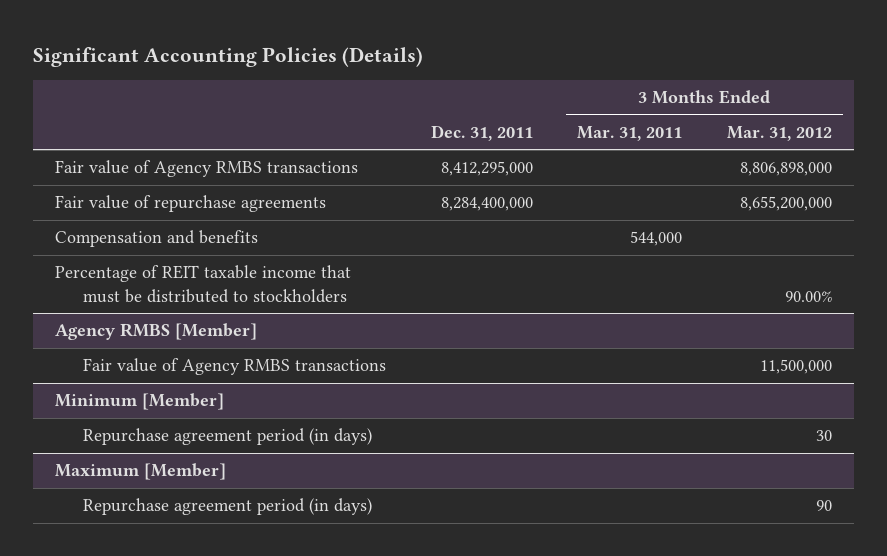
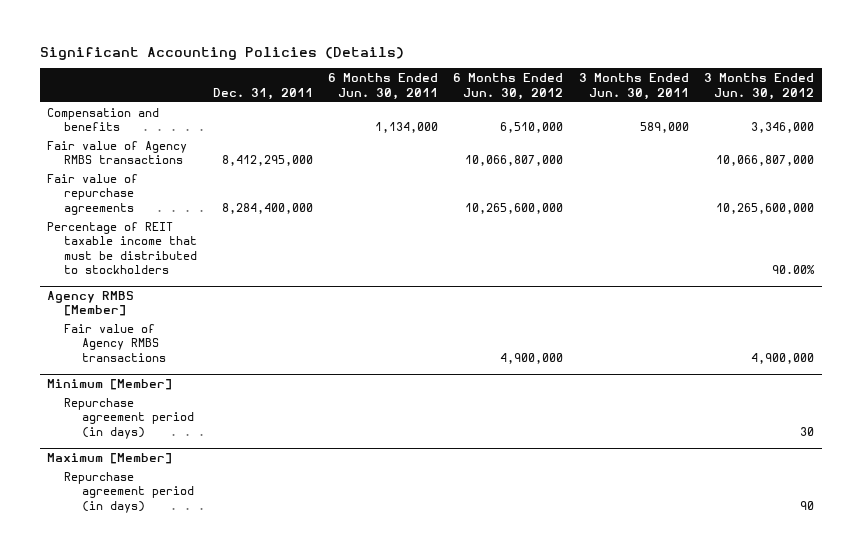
- | Dec. 31, 2011 | 3 Months Ended Mar. 31, 2011 | 3 Months Ended Mar. 31, 2012
+ | Dec. 31, 2011 | 6 Months Ended Jun. 30, 2011 | 6 Months Ended Jun. 30, 2012 | 3 Months Ended Jun. 30, 2011 | 3 Months Ended Jun. 30, 2012
moved up: Compensation and benefits | | 1,134,000 | 6,510,000 | 589,000 | 3,346,000

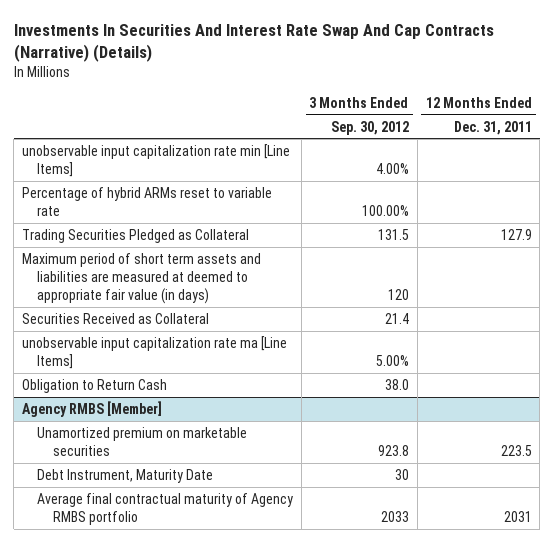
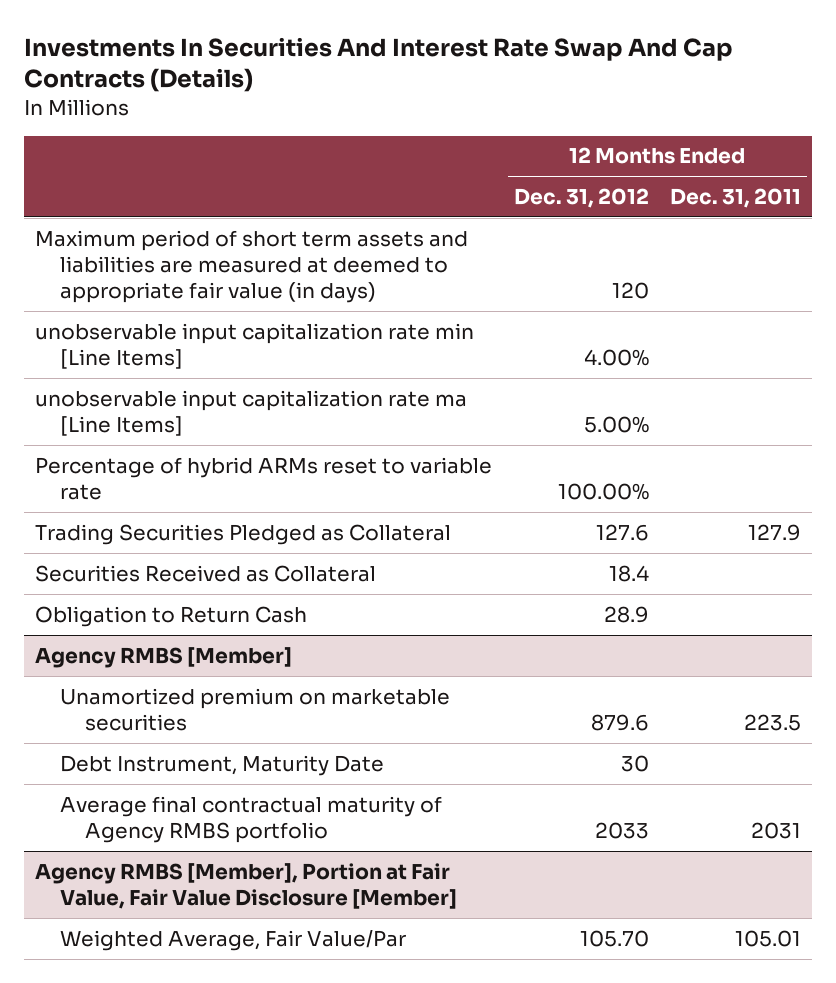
- Investments In Securities And Interest Rate Swap And Cap Contracts (Narrative) (Details)
+ Investments In Securities And Interest Rate Swap And Cap Contracts (Details)
- | 3 Months Ended Sep. 30, 2012 | 12 Months Ended Dec. 31, 2011
+ | 12 Months Ended Dec. 31, 2012 | 12 Months Ended Dec. 31, 2011
moved up: Maximum period of short term assets and liabilities are measured at deemed to appropriate fair value (in days) | 120 |
moved up: unobservable input capitalization rate ma [Line Items] | 5.00% |
+ Agency RMBS [Member], Portion at Fair Value, Fair Value Disclosure [Member]
+ Weighted Average, Fair Value/Par | 105.70 | 105.01

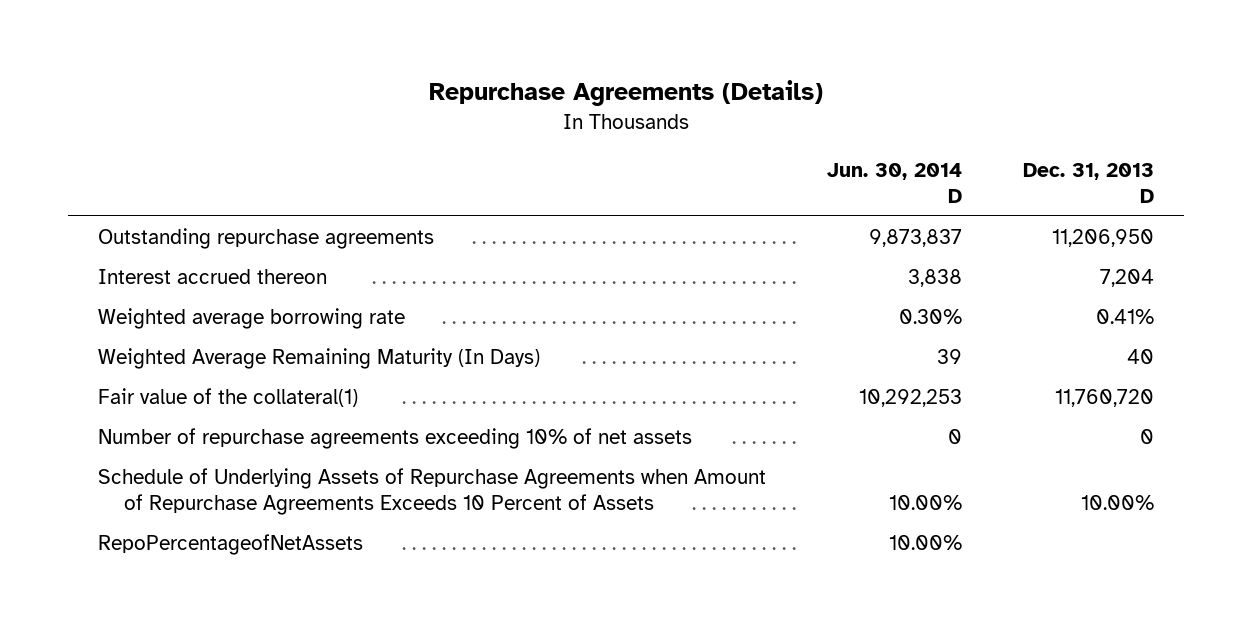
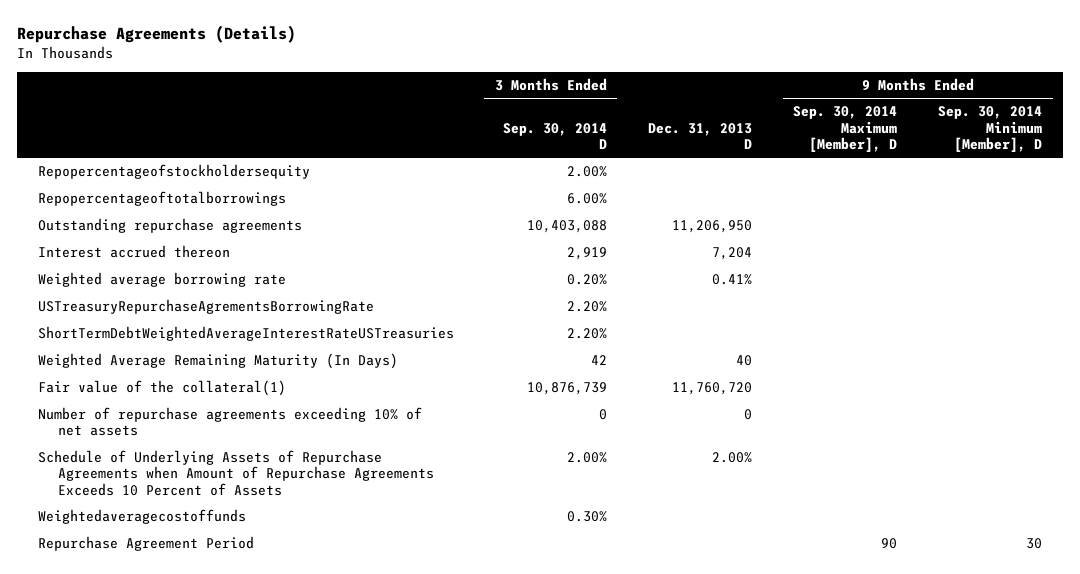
- | Jun. 30, 2014 D | Dec. 31, 2013 D
+ | 3 Months Ended Sep. 30, 2014 D | Dec. 31, 2013 D | 9 Months Ended Sep. 30, 2014 Maximum [Member], D | 9 Months Ended Sep. 30, 2014 Minimum [Member], D
+ Repopercentageofstockholdersequity | 2.00% | | |
+ Repopercentageoftotalborrowings | 6.00% | | |
+ USTreasuryRepurchaseAgrementsBorrowingRate | 2.20% | | |
+ ShortTermDebtWeightedAverageInterestRateUSTreasuries | 2.20% | | |
- Schedule of Underlying Assets of Repurchase Agreements when Amount of Repurchase Agreements Exceeds 10 Percent of Assets | 10.00% | 10.00%
- RepoPercentageofNetAssets | 10.00% |
+ Schedule of Underlying Assets of Repurchase Agreements when Amount of Repurchase Agreements Exceeds 10 Percent of Assets | 2.00% | 2.00% | |
+ Weightedaveragecostoffunds | 0.30% | | |
+ Repurchase Agreement Period | | | 90 | 30

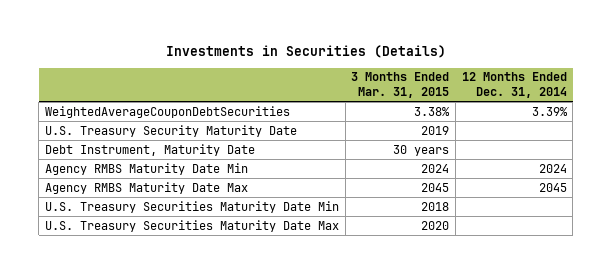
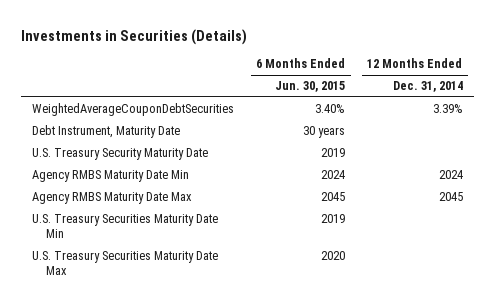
- | 3 Months Ended Mar. 31, 2015 | 12 Months Ended Dec. 31, 2014
+ | 6 Months Ended Jun. 30, 2015 | 12 Months Ended Dec. 31, 2014
moved down: U.S. Treasury Security Maturity Date | 2019 |

